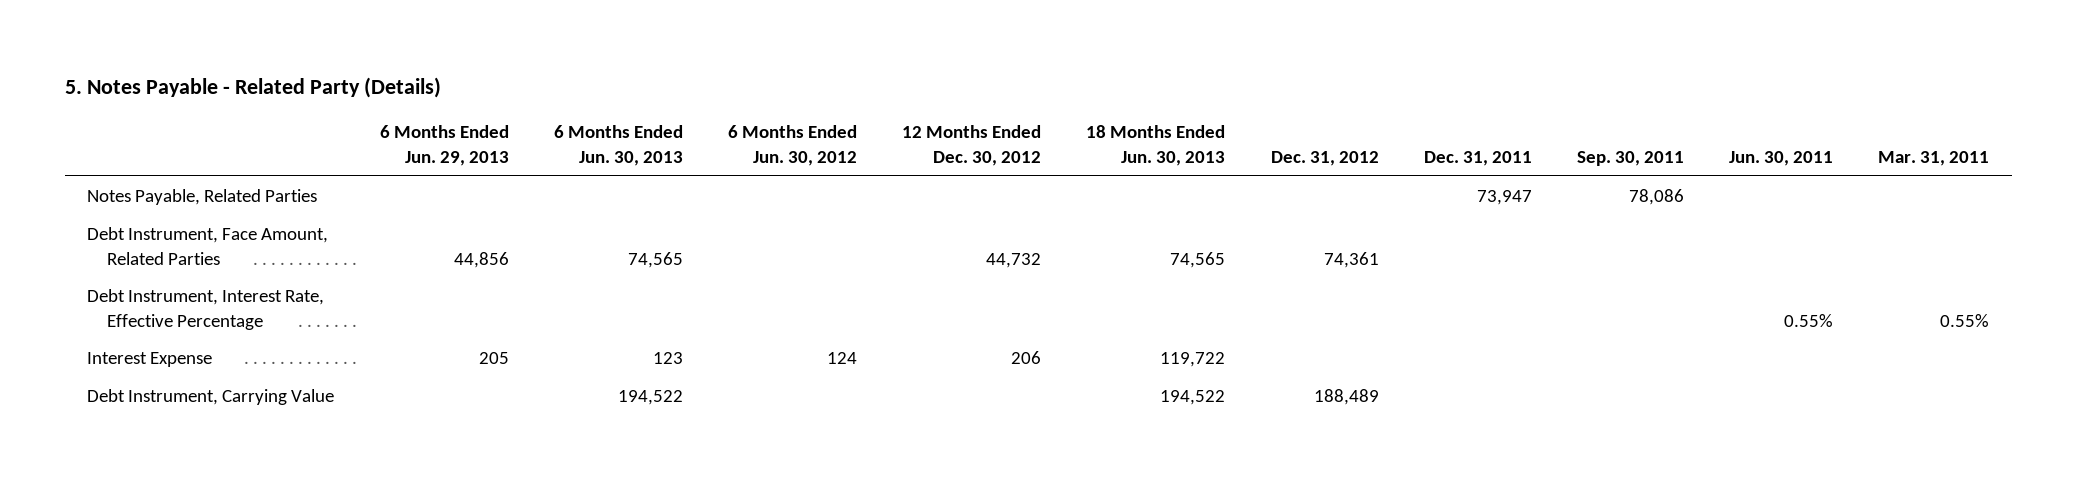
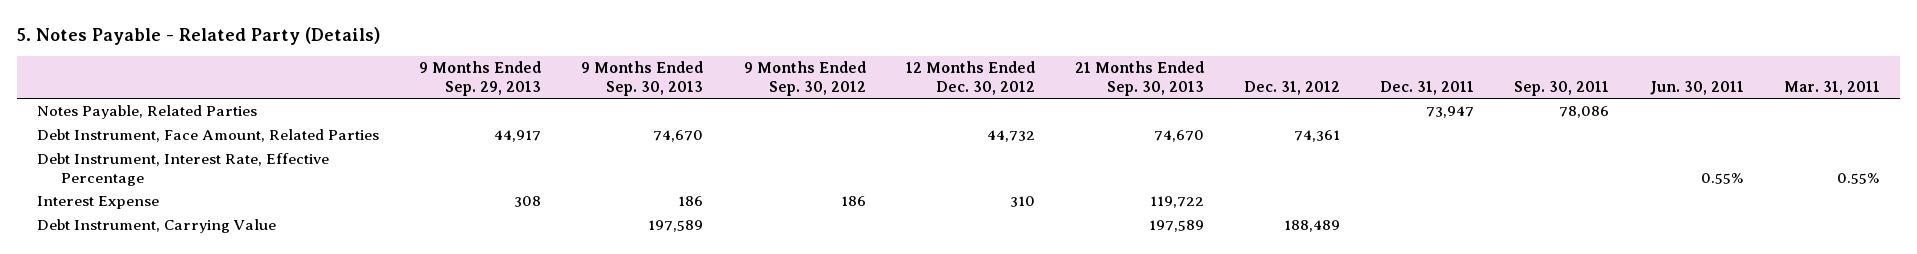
- | 6 Months Ended Jun. 29, 2013 | 6 Months Ended Jun. 30, 2013 | 6 Months Ended Jun. 30, 2012 | 12 Months Ended Dec. 30, 2012 | 18 Months Ended Jun. 30, 2013 | Dec. 31, 2012 | Dec. 31, 2011 | Sep. 30, 2011 | Jun. 30, 2011 | Mar. 31, 2011
+ | 9 Months Ended Sep. 29, 2013 | 9 Months Ended Sep. 30, 2013 | 9 Months Ended Sep. 30, 2012 | 12 Months Ended Dec. 30, 2012 | 21 Months Ended Sep. 30, 2013 | Dec. 31, 2012 | Dec. 31, 2011 | Sep. 30, 2011 | Jun. 30, 2011 | Mar. 31, 2011
- Interest Expense | 205 | 123 | 124 | 206 | 119,722 | | | | |
+ Interest Expense | 308 | 186 | 186 | 310 | 119,722 | | | | |

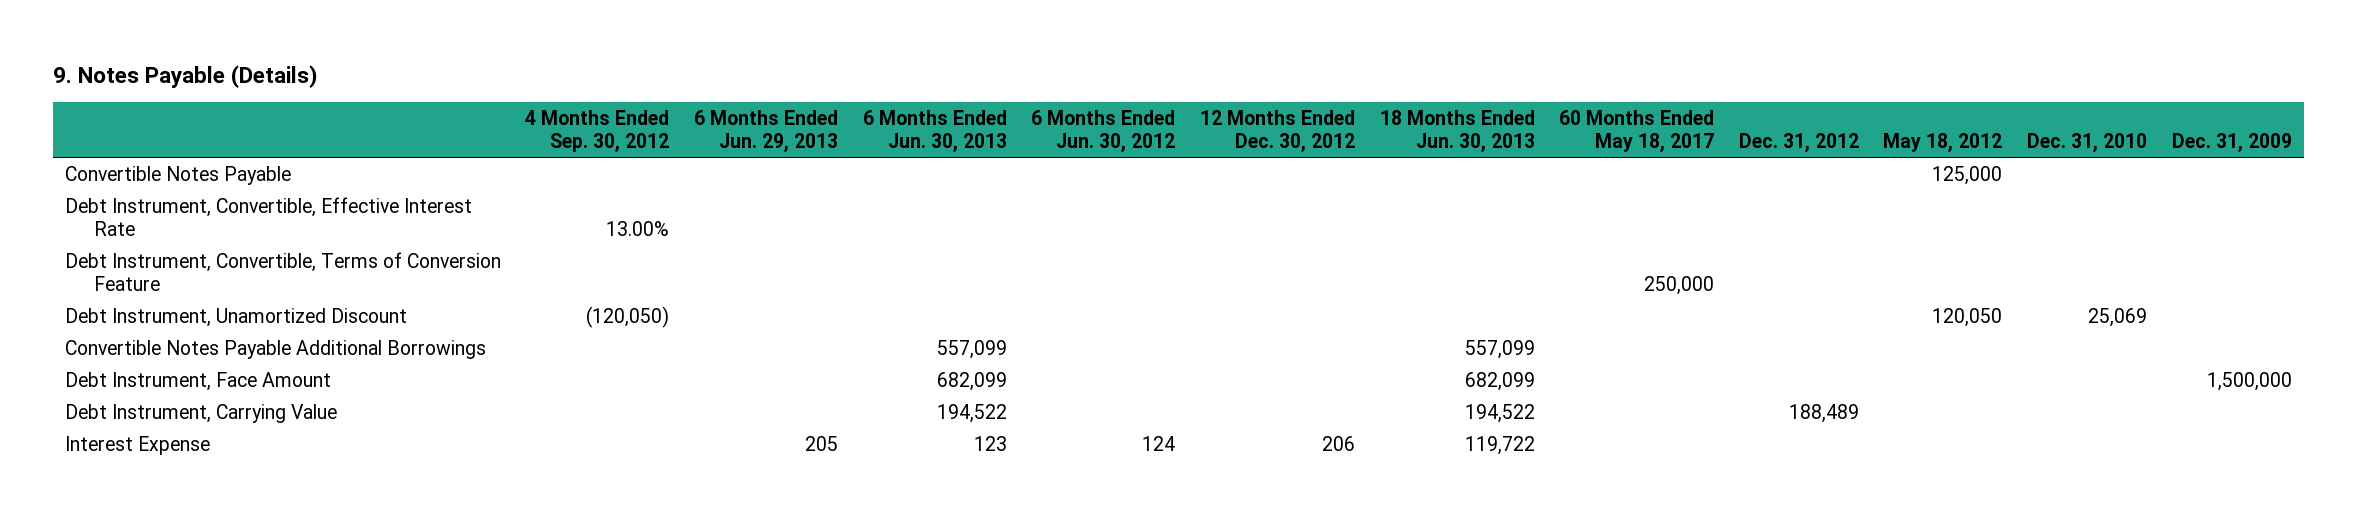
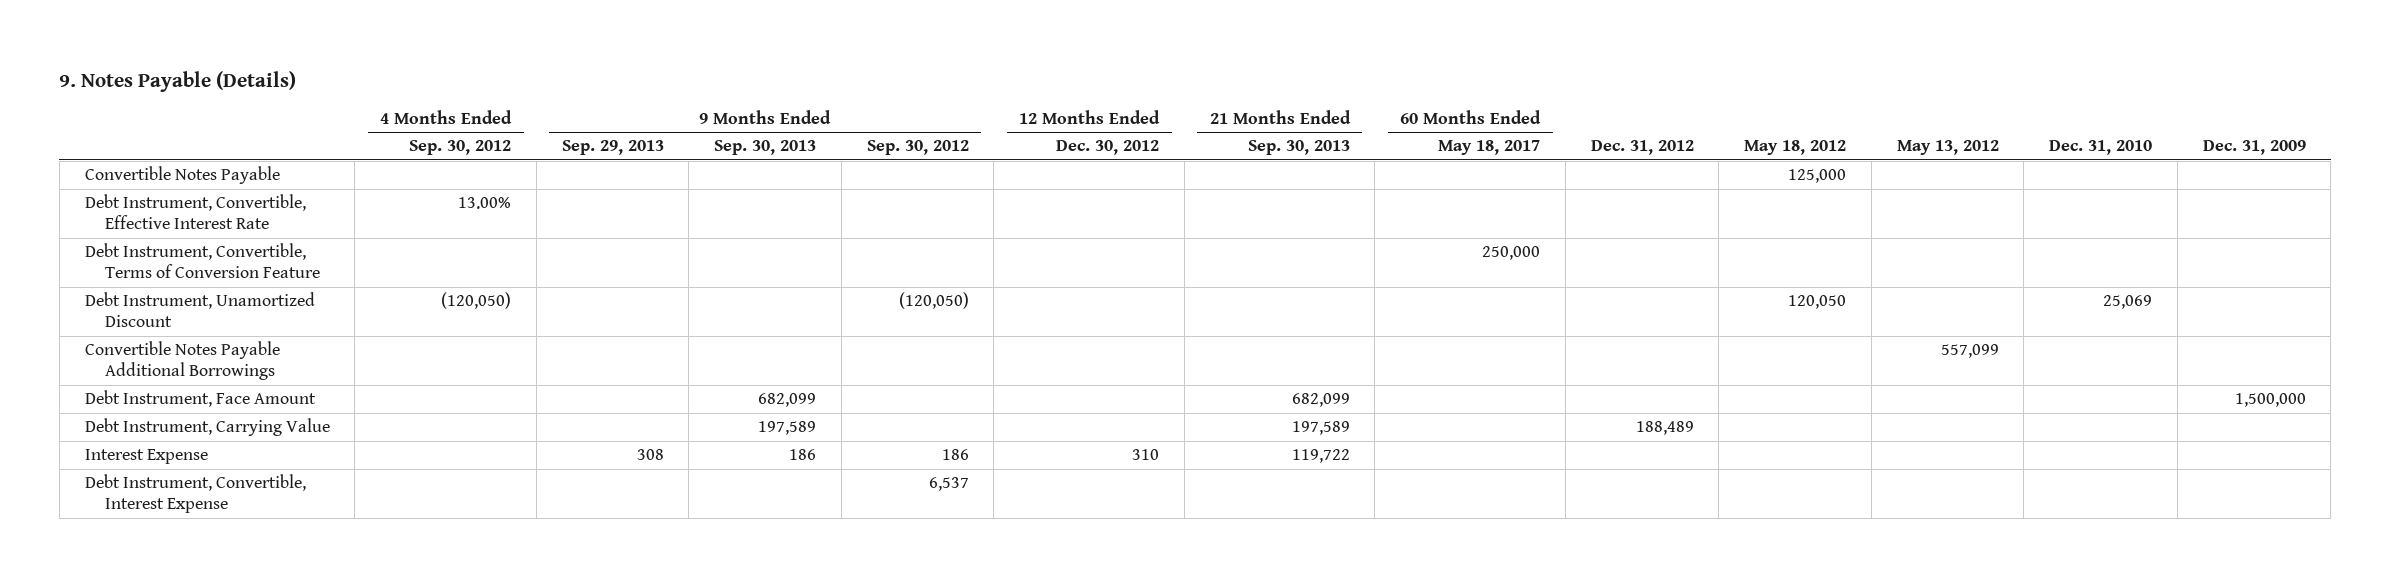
- | 4 Months Ended Sep. 30, 2012 | 6 Months Ended Jun. 29, 2013 | 6 Months Ended Jun. 30, 2013 | 6 Months Ended Jun. 30, 2012 | 12 Months Ended Dec. 30, 2012 | 18 Months Ended Jun. 30, 2013 | 60 Months Ended May 18, 2017 | Dec. 31, 2012 | May 18, 2012 | Dec. 31, 2010 | Dec. 31, 2009
+ | 4 Months Ended Sep. 30, 2012 | 9 Months Ended Sep. 29, 2013 | 9 Months Ended Sep. 30, 2013 | 9 Months Ended Sep. 30, 2012 | 12 Months Ended Dec. 30, 2012 | 21 Months Ended Sep. 30, 2013 | 60 Months Ended May 18, 2017 | Dec. 31, 2012 | May 18, 2012 | May 13, 2012 | Dec. 31, 2010 | Dec. 31, 2009
- Interest Expense | | 205 | 123 | 124 | 206 | 119,722 | | | | |
+ Interest Expense | | 308 | 186 | 186 | 310 | 119,722 | | | | | |
+ Debt Instrument, Convertible, Interest Expense | | | | 6,537 | | | | | | | |

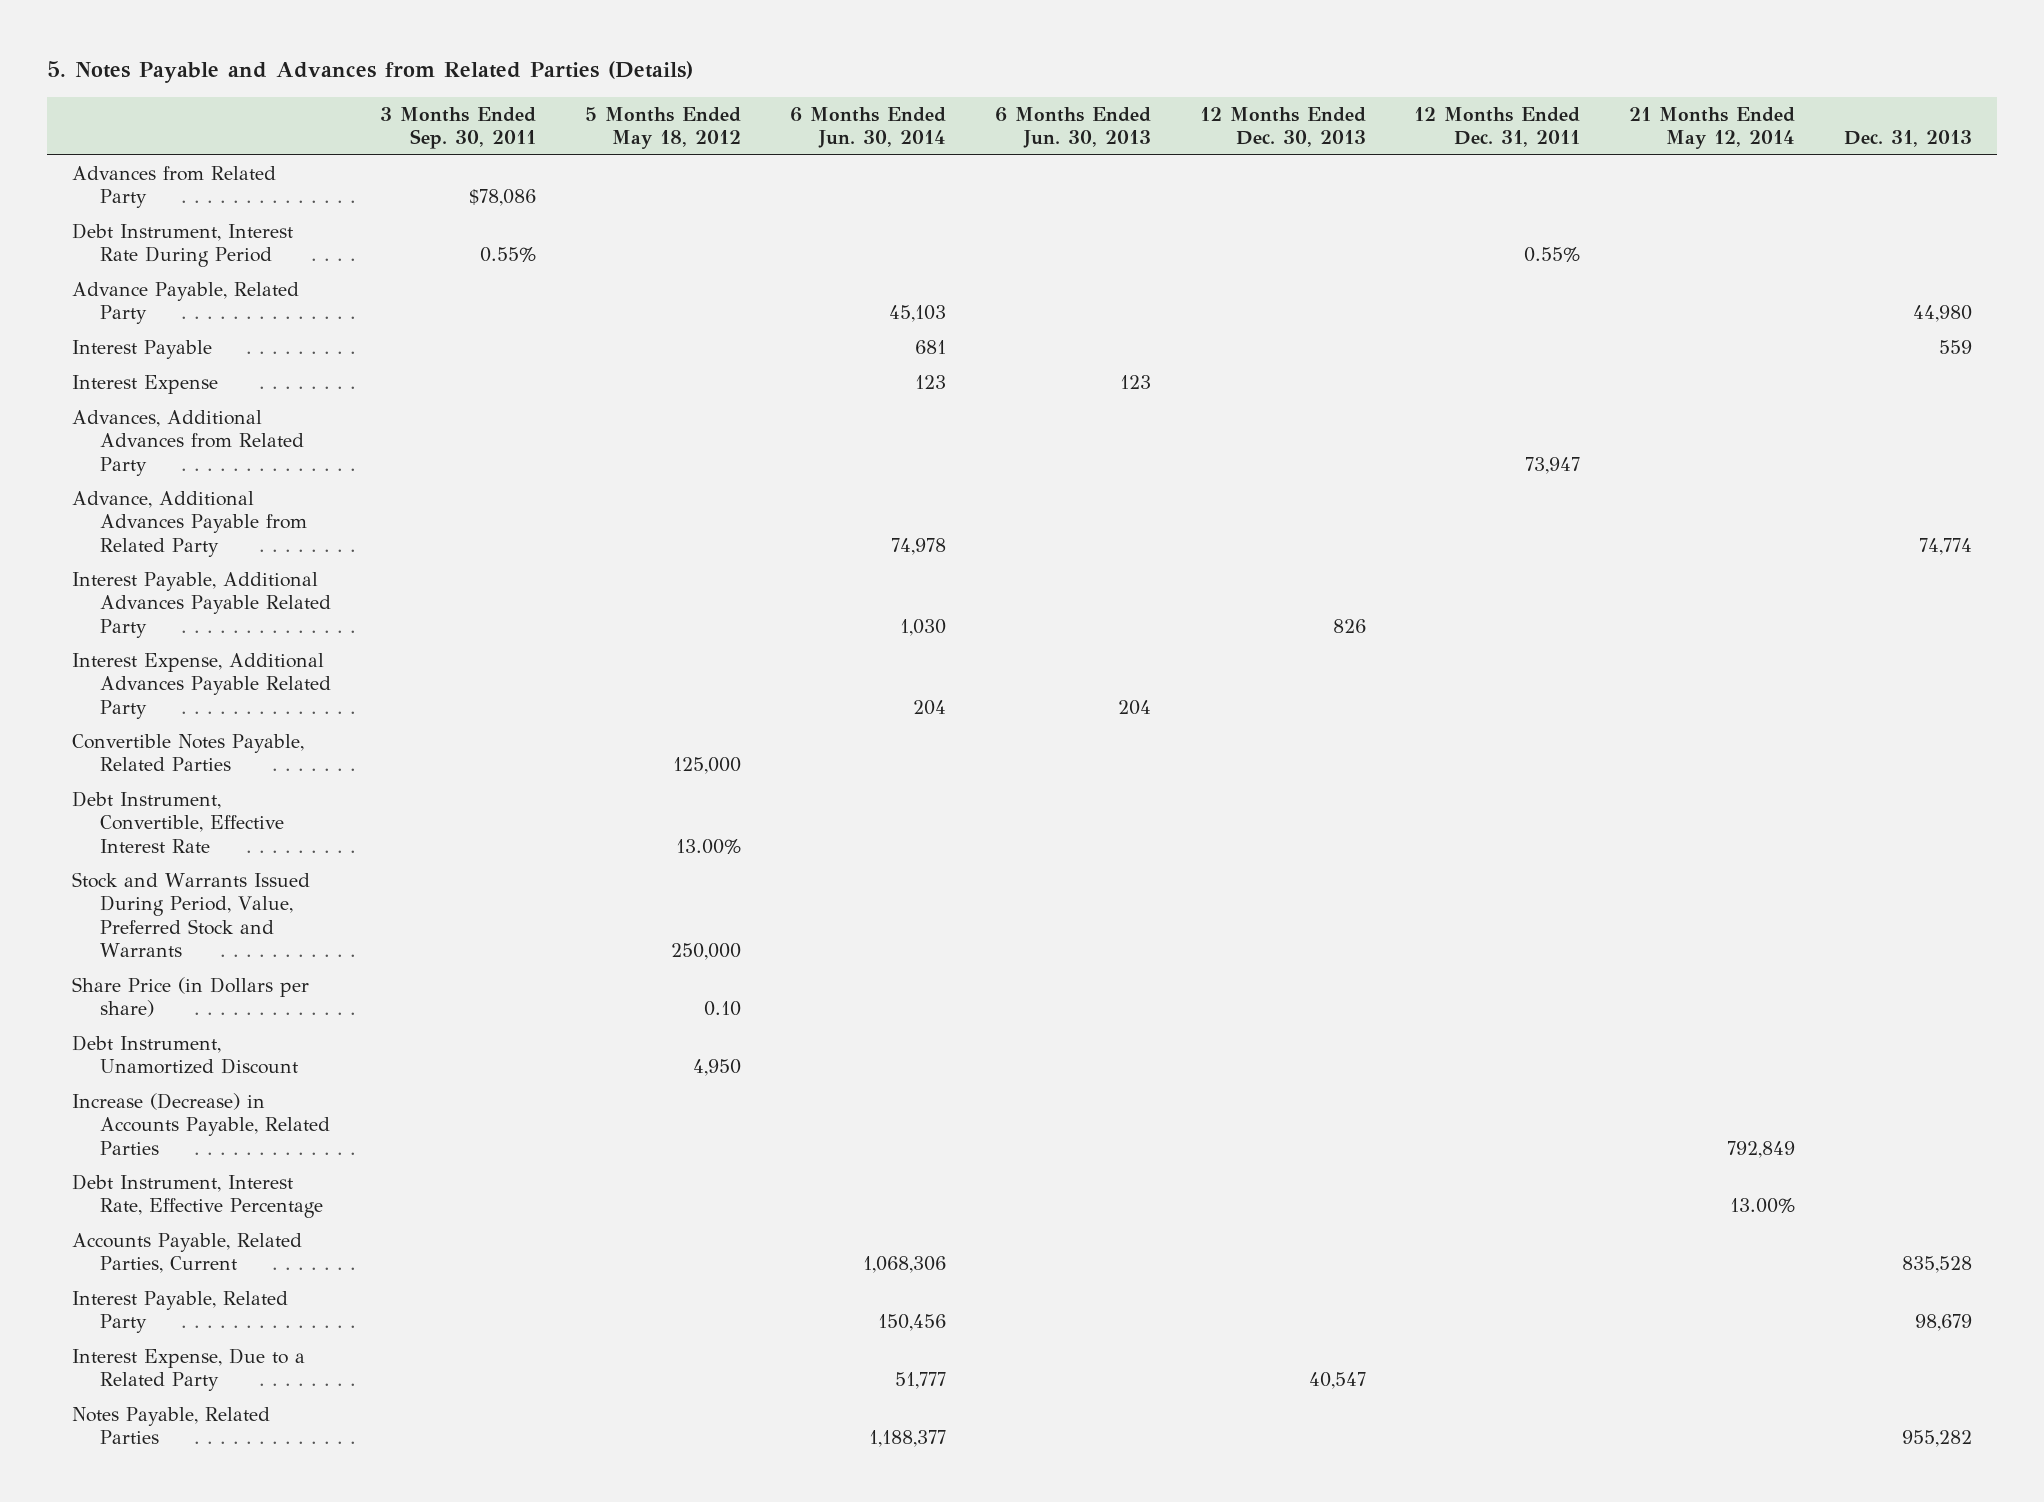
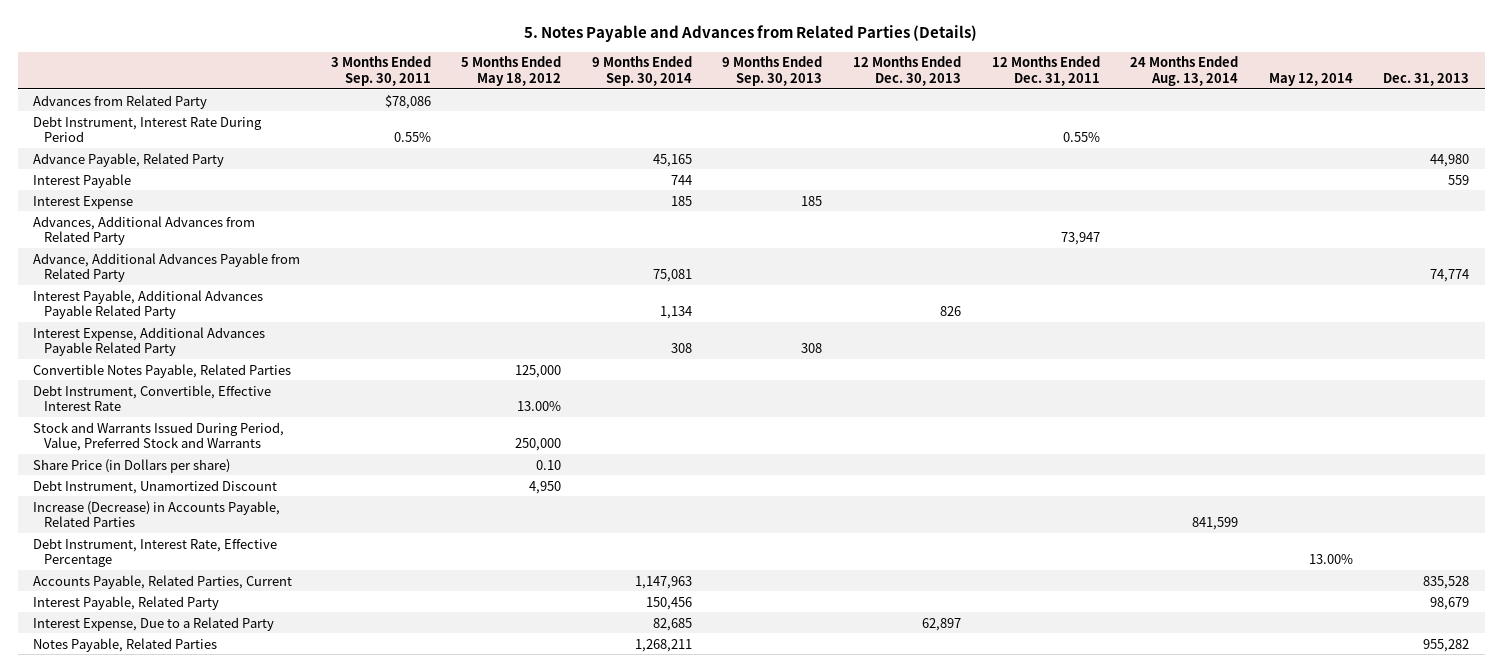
- | 3 Months Ended Sep. 30, 2011 | 5 Months Ended May 18, 2012 | 6 Months Ended Jun. 30, 2014 | 6 Months Ended Jun. 30, 2013 | 12 Months Ended Dec. 30, 2013 | 12 Months Ended Dec. 31, 2011 | 21 Months Ended May 12, 2014 | Dec. 31, 2013
+ | 3 Months Ended Sep. 30, 2011 | 5 Months Ended May 18, 2012 | 9 Months Ended Sep. 30, 2014 | 9 Months Ended Sep. 30, 2013 | 12 Months Ended Dec. 30, 2013 | 12 Months Ended Dec. 31, 2011 | 24 Months Ended Aug. 13, 2014 | May 12, 2014 | Dec. 31, 2013
- Interest Expense, Due to a Related Party | | | 51,777 | | 40,547 | | |
+ Interest Expense, Due to a Related Party | | | 82,685 | | 62,897 | | | |

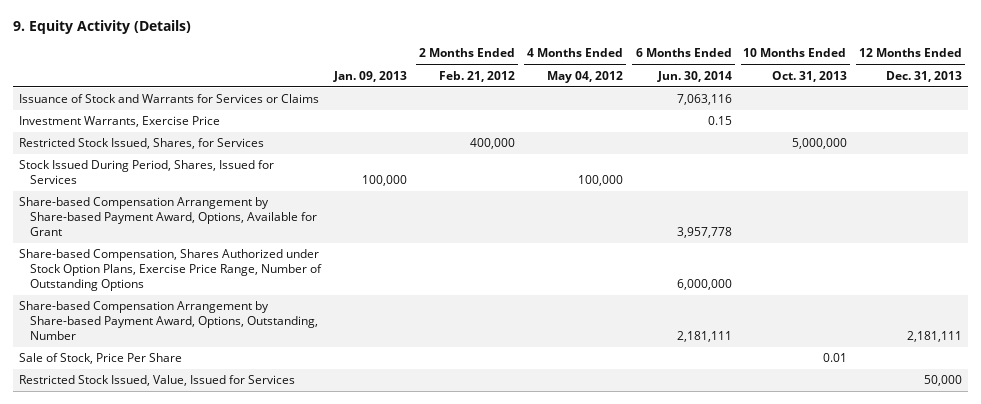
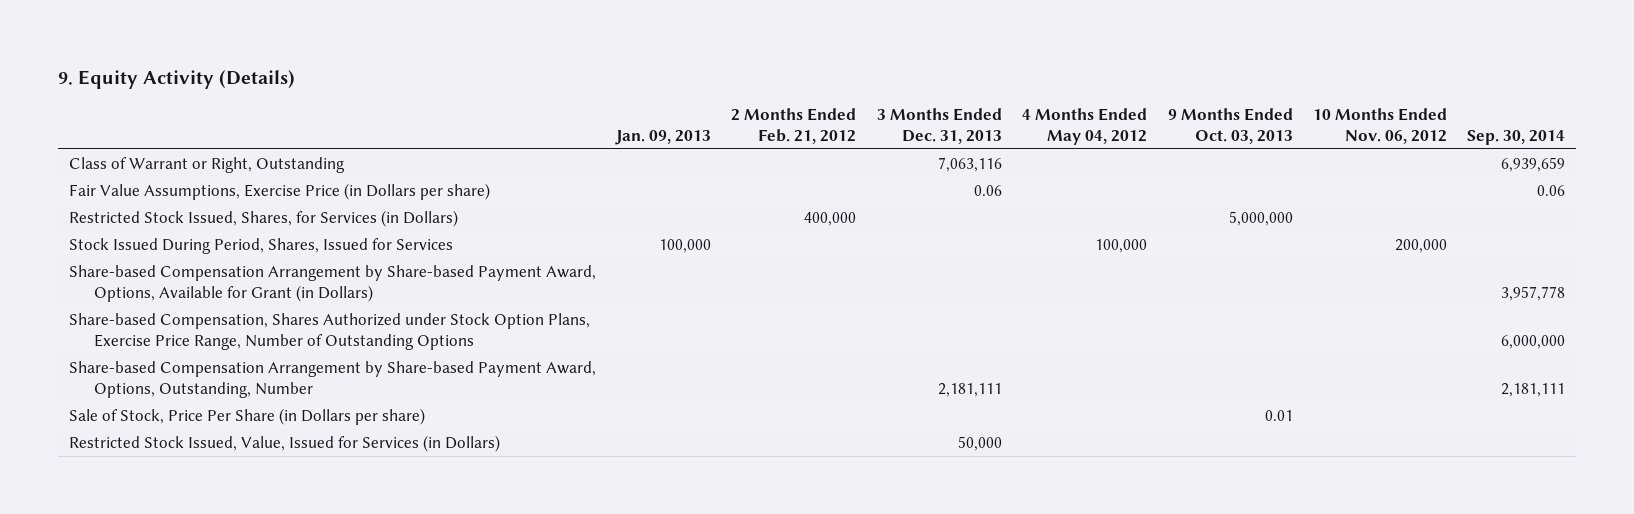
- | Jan. 09, 2013 | 2 Months Ended Feb. 21, 2012 | 4 Months Ended May 04, 2012 | 6 Months Ended Jun. 30, 2014 | 10 Months Ended Oct. 31, 2013 | 12 Months Ended Dec. 31, 2013
+ | Jan. 09, 2013 | 2 Months Ended Feb. 21, 2012 | 3 Months Ended Dec. 31, 2013 | 4 Months Ended May 04, 2012 | 9 Months Ended Oct. 03, 2013 | 10 Months Ended Nov. 06, 2012 | Sep. 30, 2014
- Issuance of Stock and Warrants for Services or Claims | | | | 7,063,116 | |
- Investment Warrants, Exercise Price | | | | 0.15 | |
- Restricted Stock Issued, Shares, for Services | | 400,000 | | | 5,000,000 |
+ Class of Warrant or Right, Outstanding | | | 7,063,116 | | | | 6,939,659
+ Fair Value Assumptions, Exercise Price (in Dollars per share) | | | 0.06 | | | | 0.06
+ Restricted Stock Issued, Shares, for Services (in Dollars) | | 400,000 | | | 5,000,000 | |
- Share-based Compensation Arrangement by Share-based Payment Award, Options, Available for Grant | | | | 3,957,778 | |
+ Share-based Compensation Arrangement by Share-based Payment Award, Options, Available for Grant (in Dollars) | | | | | | | 3,957,778
- Sale of Stock, Price Per Share | | | | | 0.01 |
- Restricted Stock Issued, Value, Issued for Services | | | | | | 50,000
+ Sale of Stock, Price Per Share (in Dollars per share) | | | | | 0.01 | |
+ Restricted Stock Issued, Value, Issued for Services (in Dollars) | | | 50,000 | | | |

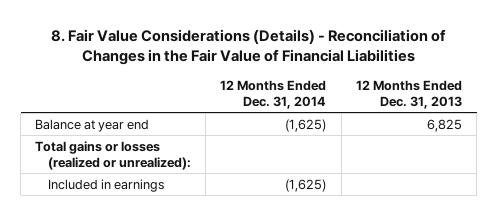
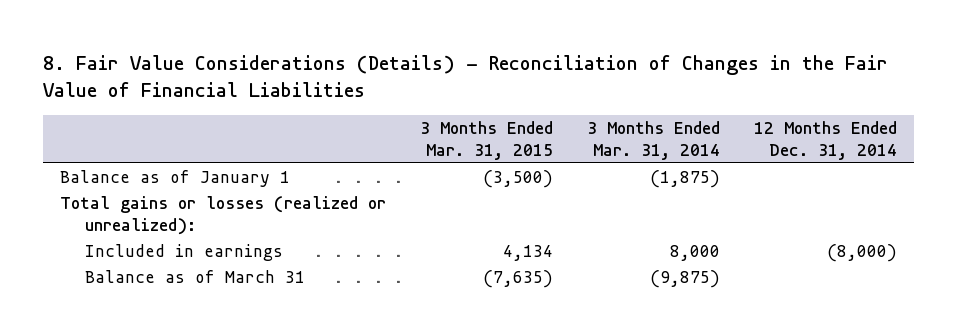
- | 12 Months Ended Dec. 31, 2014 | 12 Months Ended Dec. 31, 2013
+ | 3 Months Ended Mar. 31, 2015 | 3 Months Ended Mar. 31, 2014 | 12 Months Ended Dec. 31, 2014
- Balance at year end | (1,625) | 6,825
+ Balance as of January 1 | (3,500) | (1,875) |
- Included in earnings | (1,625) |
+ Included in earnings | 4,134 | 8,000 | (8,000)
+ Balance as of March 31 | (7,635) | (9,875) |

